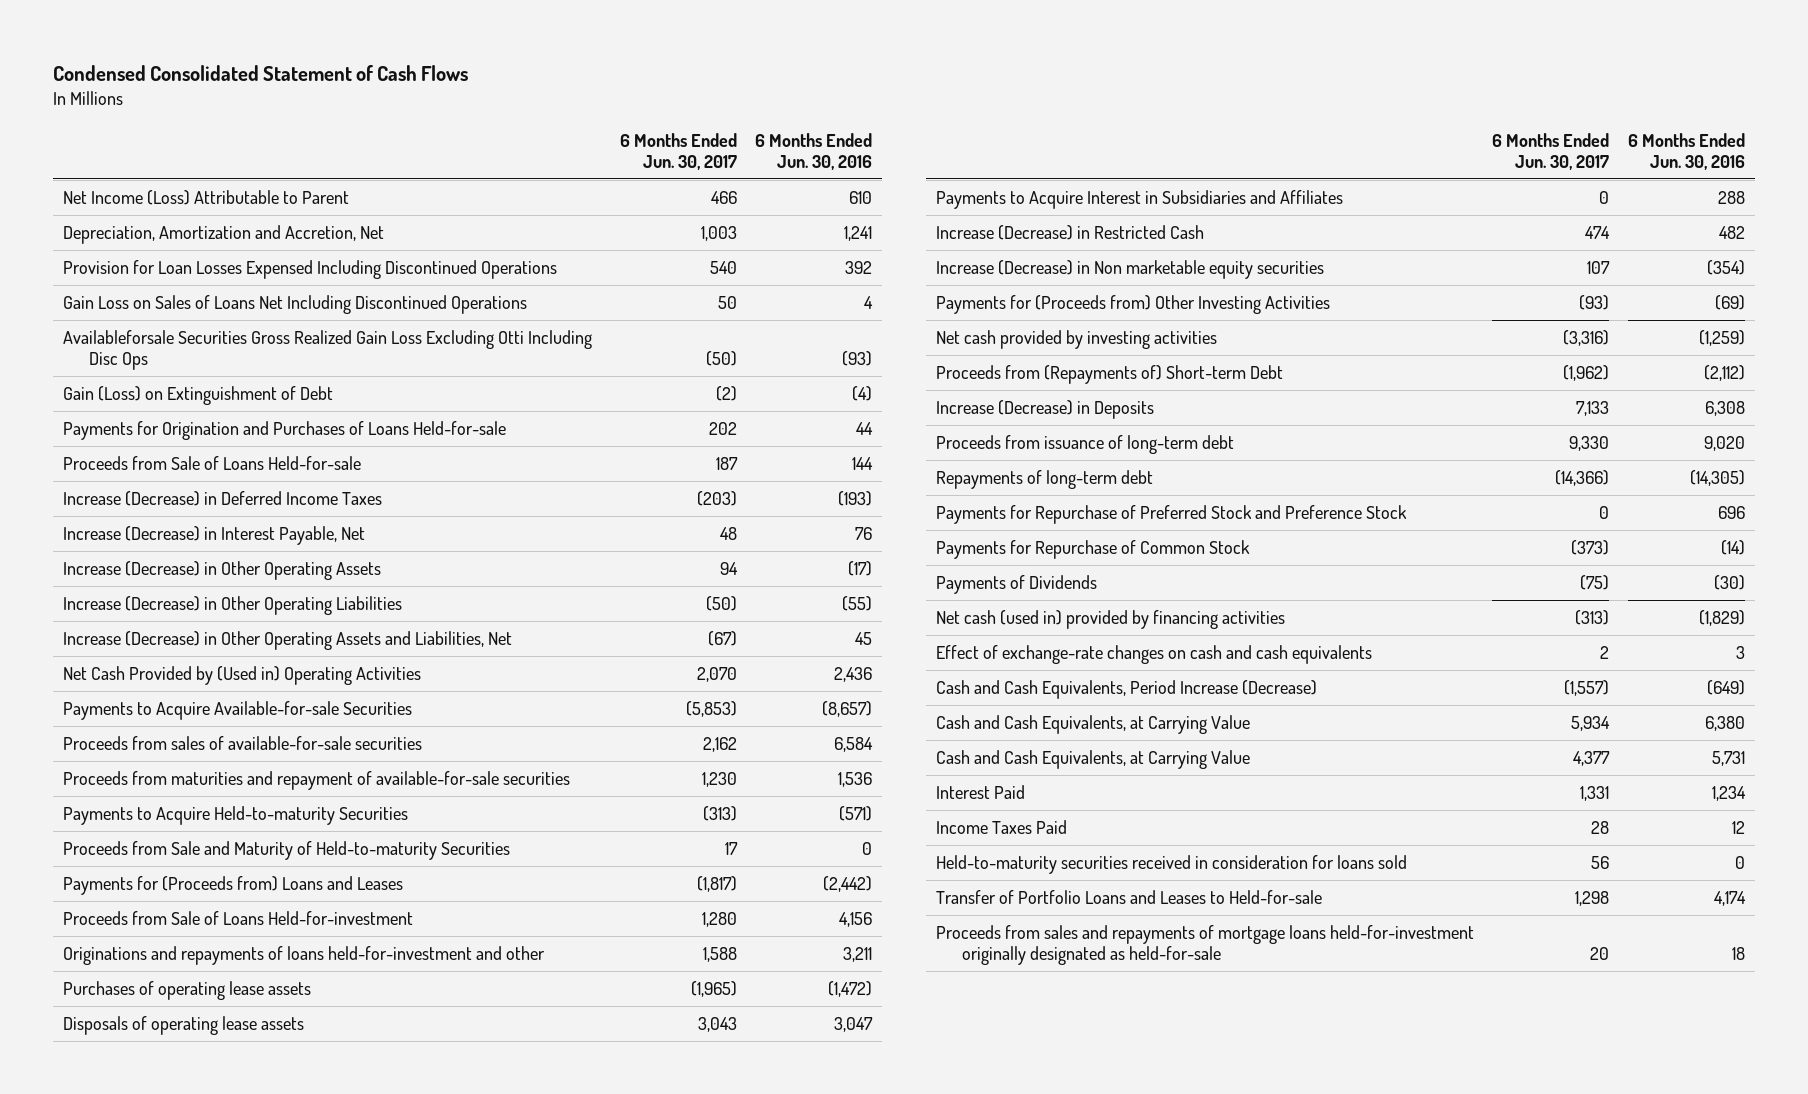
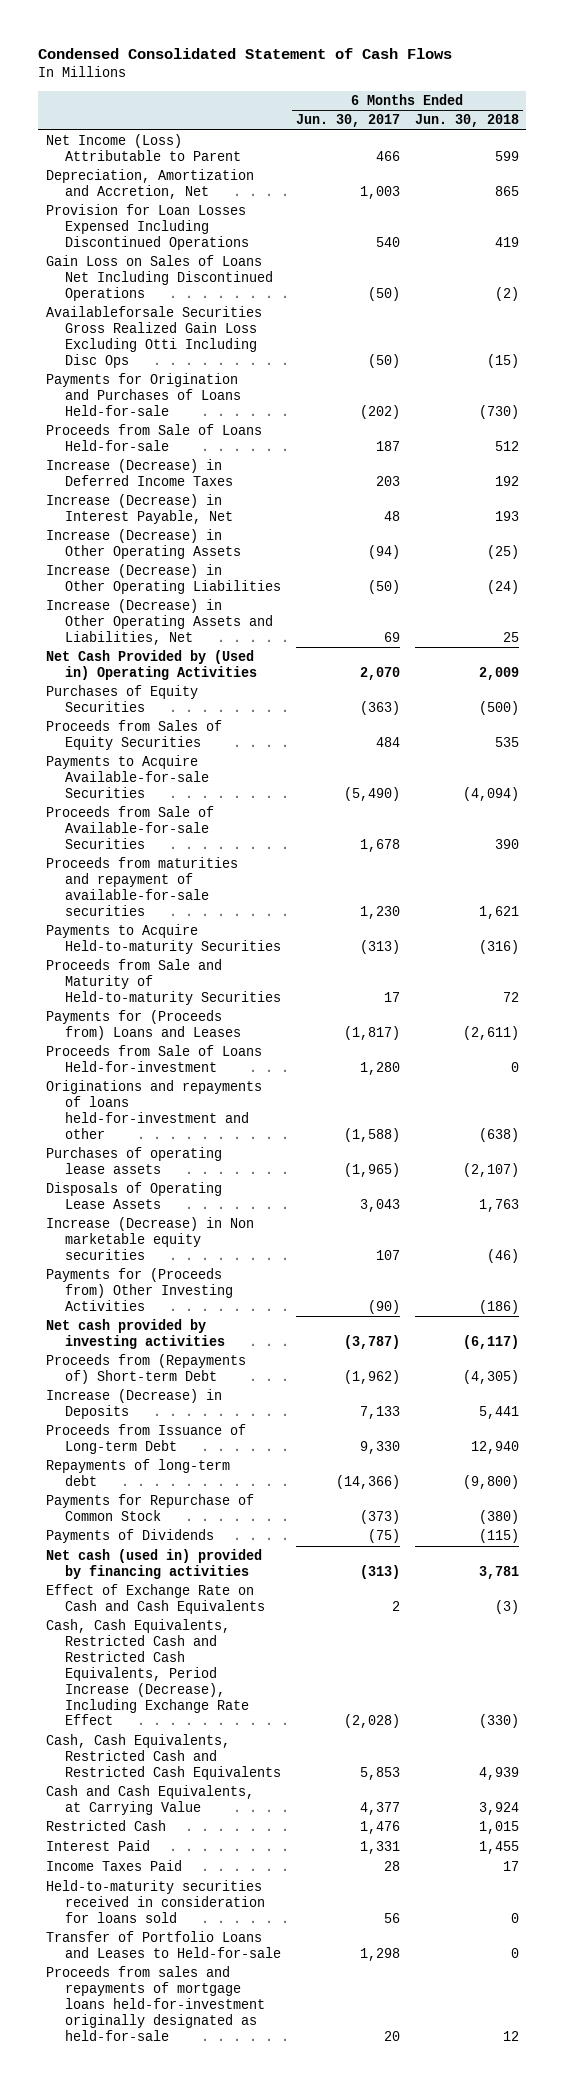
- | 6 Months Ended Jun. 30, 2017 | 6 Months Ended Jun. 30, 2016
+ | 6 Months Ended Jun. 30, 2017 | 6 Months Ended Jun. 30, 2018
- Gain Loss on Sales of Loans Net Including Discontinued Operations | 50 | 4
+ Gain Loss on Sales of Loans Net Including Discontinued Operations | (50) | (2)
- Gain (Loss) on Extinguishment of Debt | (2) | (4)
- Payments for Origination and Purchases of Loans Held-for-sale | 202 | 44
+ Payments for Origination and Purchases of Loans Held-for-sale | (202) | (730)
- Increase (Decrease) in Deferred Income Taxes | (203) | (193)
+ Increase (Decrease) in Deferred Income Taxes | 203 | 192
- Increase (Decrease) in Other Operating Assets | 94 | (17)
+ Increase (Decrease) in Other Operating Assets | (94) | (25)
- Increase (Decrease) in Other Operating Assets and Liabilities, Net | (67) | 45
+ Increase (Decrease) in Other Operating Assets and Liabilities, Net | 69 | 25
- Payments to Acquire Available-for-sale Securities | (5,853) | (8,657)
- Proceeds from sales of available-for-sale securities | 2,162 | 6,584
+ Purchases of Equity Securities | (363) | (500)
+ Proceeds from Sales of Equity Securities | 484 | 535
+ Payments to Acquire Available-for-sale Securities | (5,490) | (4,094)
+ Proceeds from Sale of Available-for-sale Securities | 1,678 | 390
- Originations and repayments of loans held-for-investment and other | 1,588 | 3,211
+ Originations and repayments of loans held-for-investment and other | (1,588) | (638)
- Disposals of operating lease assets | 3,043 | 3,047
- Payments to Acquire Interest in Subsidiaries and Affiliates | 0 | 288
- Increase (Decrease) in Restricted Cash | 474 | 482
+ Disposals of Operating Lease Assets | 3,043 | 1,763
- Payments for (Proceeds from) Other Investing Activities | (93) | (69)
- Net cash provided by investing activities | (3,316) | (1,259)
+ Payments for (Proceeds from) Other Investing Activities | (90) | (186)
+ Net cash provided by investing activities | (3,787) | (6,117)
- Proceeds from issuance of long-term debt | 9,330 | 9,020
+ Proceeds from Issuance of Long-term Debt | 9,330 | 12,940
- Payments for Repurchase of Preferred Stock and Preference Stock | 0 | 696
- Effect of exchange-rate changes on cash and cash equivalents | 2 | 3
- Cash and Cash Equivalents, Period Increase (Decrease) | (1,557) | (649)
- Cash and Cash Equivalents, at Carrying Value | 5,934 | 6,380
+ Effect of Exchange Rate on Cash and Cash Equivalents | 2 | (3)
+ Cash, Cash Equivalents, Restricted Cash and Restricted Cash Equivalents, Period Increase (Decrease), Including Exchange Rate Effect | (2,028) | (330)
+ Cash, Cash Equivalents, Restricted Cash and Restricted Cash Equivalents | 5,853 | 4,939
+ Restricted Cash | 1,476 | 1,015

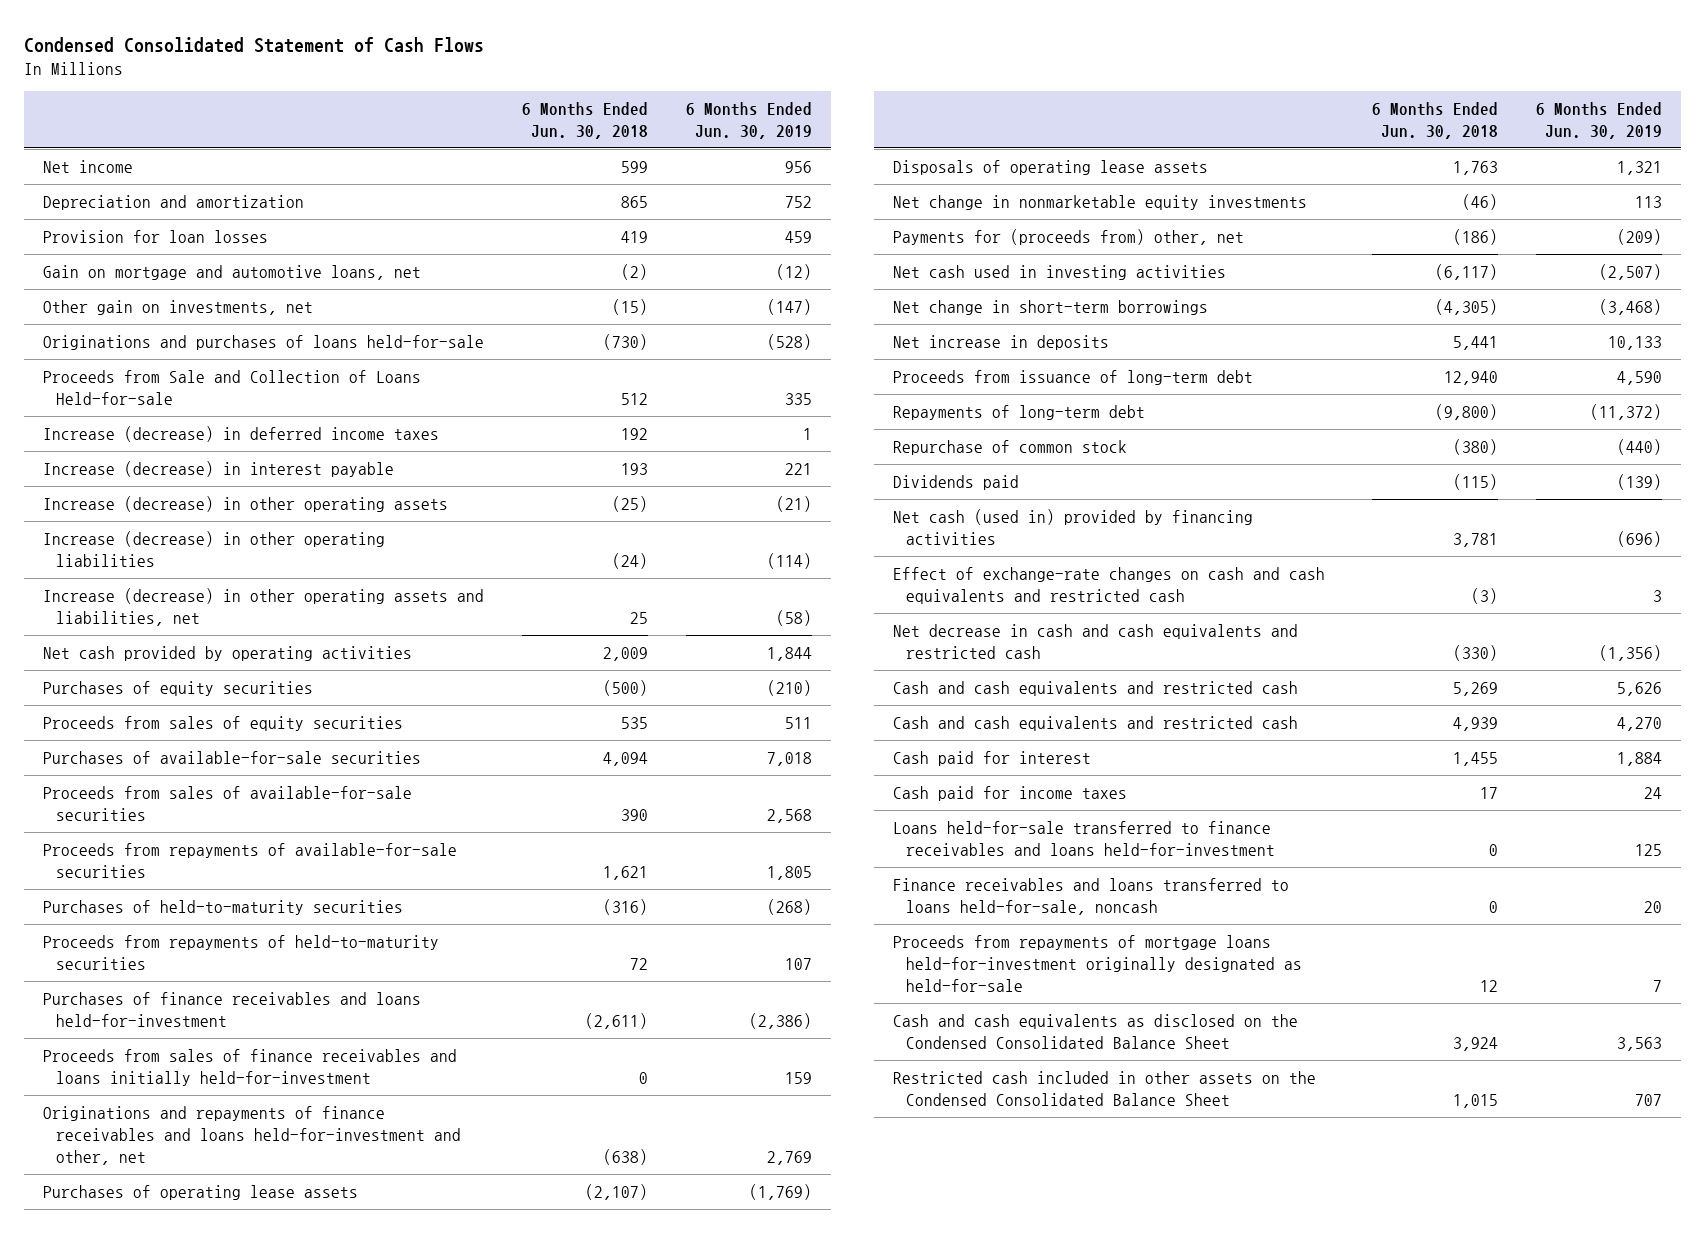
- | 6 Months Ended Jun. 30, 2017 | 6 Months Ended Jun. 30, 2018
+ | 6 Months Ended Jun. 30, 2018 | 6 Months Ended Jun. 30, 2019
- Net Income (Loss) Attributable to Parent | 466 | 599
- Depreciation, Amortization and Accretion, Net | 1,003 | 865
- Provision for Loan Losses Expensed Including Discontinued Operations | 540 | 419
- Gain Loss on Sales of Loans Net Including Discontinued Operations | (50) | (2)
- Availableforsale Securities Gross Realized Gain Loss Excluding Otti Including Disc Ops | (50) | (15)
- Payments for Origination and Purchases of Loans Held-for-sale | (202) | (730)
- Proceeds from Sale of Loans Held-for-sale | 187 | 512
- Increase (Decrease) in Deferred Income Taxes | 203 | 192
- Increase (Decrease) in Interest Payable, Net | 48 | 193
- Increase (Decrease) in Other Operating Assets | (94) | (25)
- Increase (Decrease) in Other Operating Liabilities | (50) | (24)
- Increase (Decrease) in Other Operating Assets and Liabilities, Net | 69 | 25
- Net Cash Provided by (Used in) Operating Activities | 2,070 | 2,009
- Purchases of Equity Securities | (363) | (500)
- Proceeds from Sales of Equity Securities | 484 | 535
- Payments to Acquire Available-for-sale Securities | (5,490) | (4,094)
- Proceeds from Sale of Available-for-sale Securities | 1,678 | 390
- Proceeds from maturities and repayment of available-for-sale securities | 1,230 | 1,621
- Payments to Acquire Held-to-maturity Securities | (313) | (316)
- Proceeds from Sale and Maturity of Held-to-maturity Securities | 17 | 72
- Payments for (Proceeds from) Loans and Leases | (1,817) | (2,611)
- Proceeds from Sale of Loans Held-for-investment | 1,280 | 0
- Originations and repayments of loans held-for-investment and other | (1,588) | (638)
+ Net income | 599 | 956
+ Depreciation and amortization | 865 | 752
+ Provision for loan losses | 419 | 459
+ Gain on mortgage and automotive loans, net | (2) | (12)
+ Other gain on investments, net | (15) | (147)
+ Originations and purchases of loans held-for-sale | (730) | (528)
+ Proceeds from Sale and Collection of Loans Held-for-sale | 512 | 335
+ Increase (decrease) in deferred income taxes | 192 | 1
+ Increase (decrease) in interest payable | 193 | 221
+ Increase (decrease) in other operating assets | (25) | (21)
+ Increase (decrease) in other operating liabilities | (24) | (114)
+ Increase (decrease) in other operating assets and liabilities, net | 25 | (58)
+ Net cash provided by operating activities | 2,009 | 1,844
+ Purchases of equity securities | (500) | (210)
+ Proceeds from sales of equity securities | 535 | 511
+ Purchases of available-for-sale securities | 4,094 | 7,018
+ Proceeds from sales of available-for-sale securities | 390 | 2,568
+ Proceeds from repayments of available-for-sale securities | 1,621 | 1,805
+ Purchases of held-to-maturity securities | (316) | (268)
+ Proceeds from repayments of held-to-maturity securities | 72 | 107
+ Purchases of finance receivables and loans held-for-investment | (2,611) | (2,386)
+ Proceeds from sales of finance receivables and loans initially held-for-investment | 0 | 159
+ Originations and repayments of finance receivables and loans held-for-investment and other, net | (638) | 2,769
- Disposals of Operating Lease Assets | 3,043 | 1,763
- Increase (Decrease) in Non marketable equity securities | 107 | (46)
- Payments for (Proceeds from) Other Investing Activities | (90) | (186)
- Net cash provided by investing activities | (3,787) | (6,117)
- Proceeds from (Repayments of) Short-term Debt | (1,962) | (4,305)
- Increase (Decrease) in Deposits | 7,133 | 5,441
- Proceeds from Issuance of Long-term Debt | 9,330 | 12,940
+ Disposals of operating lease assets | 1,763 | 1,321
+ Net change in nonmarketable equity investments | (46) | 113
+ Payments for (proceeds from) other, net | (186) | (209)
+ Net cash used in investing activities | (6,117) | (2,507)
+ Net change in short-term borrowings | (4,305) | (3,468)
+ Net increase in deposits | 5,441 | 10,133
+ Proceeds from issuance of long-term debt | 12,940 | 4,590
- Payments for Repurchase of Common Stock | (373) | (380)
- Payments of Dividends | (75) | (115)
+ Repurchase of common stock | (380) | (440)
+ Dividends paid | (115) | (139)
- Effect of Exchange Rate on Cash and Cash Equivalents | 2 | (3)
- Cash, Cash Equivalents, Restricted Cash and Restricted Cash Equivalents, Period Increase (Decrease), Including Exchange Rate Effect | (2,028) | (330)
- Cash, Cash Equivalents, Restricted Cash and Restricted Cash Equivalents | 5,853 | 4,939
- Cash and Cash Equivalents, at Carrying Value | 4,377 | 3,924
- Restricted Cash | 1,476 | 1,015
- Interest Paid | 1,331 | 1,455
- Income Taxes Paid | 28 | 17
- Held-to-maturity securities received in consideration for loans sold | 56 | 0
- Transfer of Portfolio Loans and Leases to Held-for-sale | 1,298 | 0
- Proceeds from sales and repayments of mortgage loans held-for-investment originally designated as held-for-sale | 20 | 12
+ Effect of exchange-rate changes on cash and cash equivalents and restricted cash | (3) | 3
+ Net decrease in cash and cash equivalents and restricted cash | (330) | (1,356)
+ Cash and cash equivalents and restricted cash | 5,269 | 5,626
+ Cash and cash equivalents and restricted cash | 4,939 | 4,270
+ Cash paid for interest | 1,455 | 1,884
+ Cash paid for income taxes | 17 | 24
+ Loans held-for-sale transferred to finance receivables and loans held-for-investment | 0 | 125
+ Finance receivables and loans transferred to loans held-for-sale, noncash | 0 | 20
+ Proceeds from repayments of mortgage loans held-for-investment originally designated as held-for-sale | 12 | 7
+ Cash and cash equivalents as disclosed on the Condensed Consolidated Balance Sheet | 3,924 | 3,563
+ Restricted cash included in other assets on the Condensed Consolidated Balance Sheet | 1,015 | 707

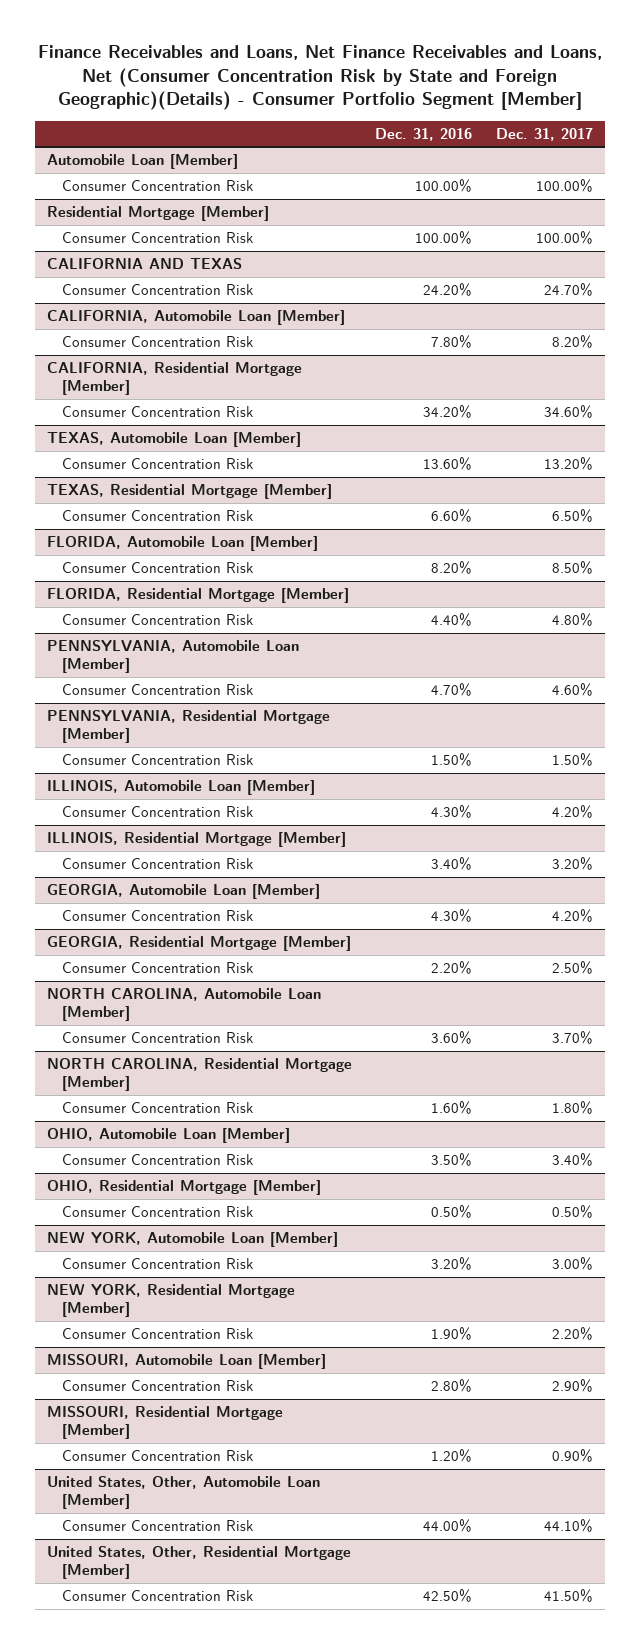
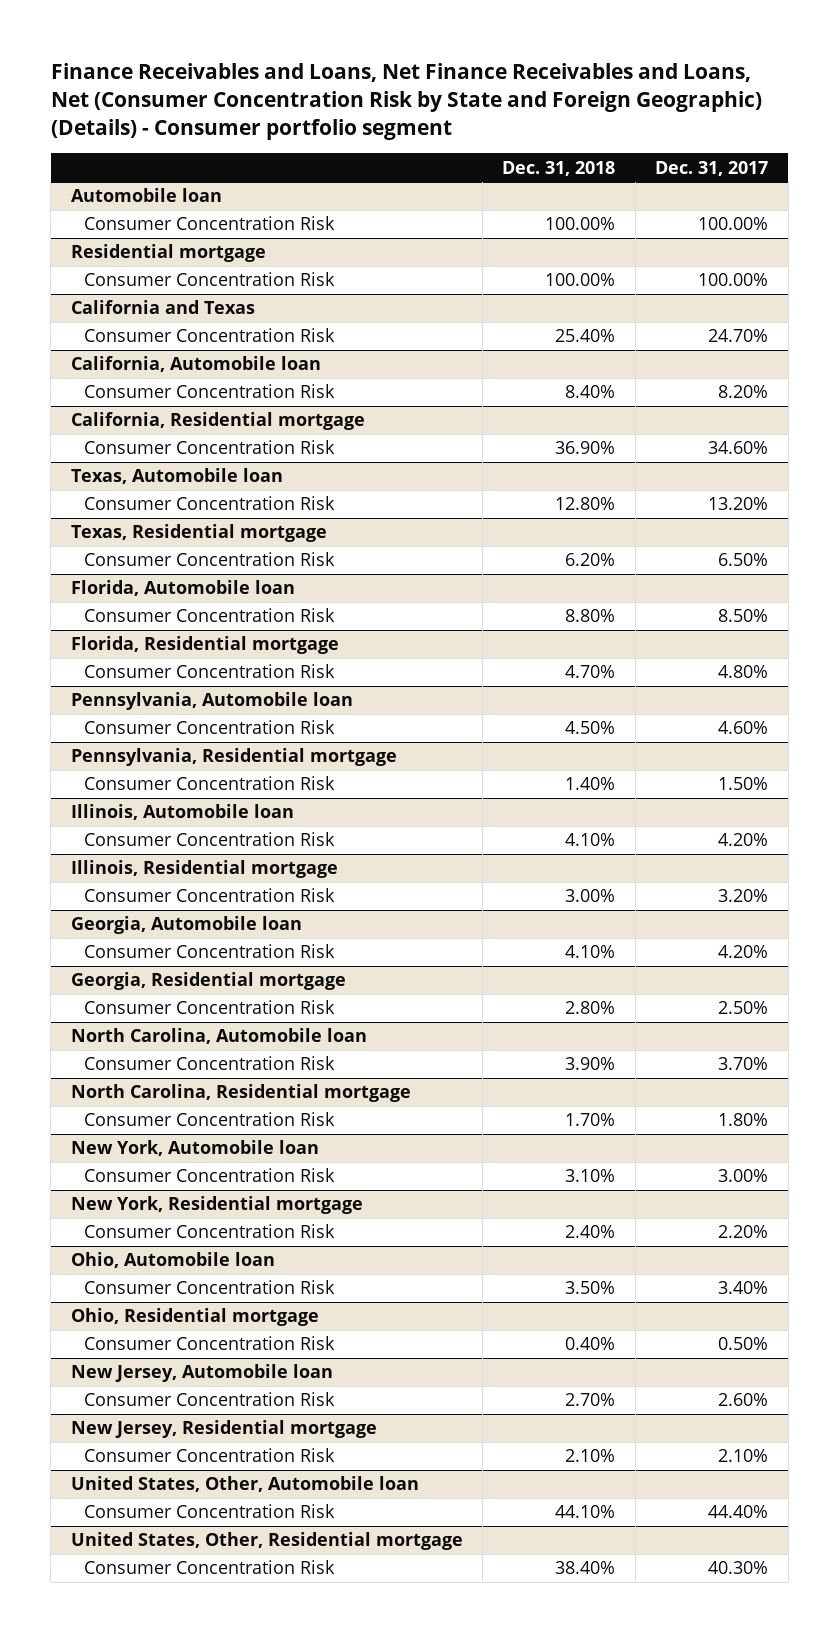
- Finance Receivables and Loans, Net Finance Receivables and Loans, Net (Consumer Concentration Risk by State and Foreign Geographic)(Details) - Consumer Portfolio Segment [Member]
+ Finance Receivables and Loans, Net Finance Receivables and Loans, Net (Consumer Concentration Risk by State and Foreign Geographic) (Details) - Consumer portfolio segment
- | Dec. 31, 2016 | Dec. 31, 2017
+ | Dec. 31, 2018 | Dec. 31, 2017
- Automobile Loan [Member]
+ Automobile loan
- Residential Mortgage [Member]
+ Residential mortgage
- CALIFORNIA AND TEXAS
+ California and Texas
- CALIFORNIA, Automobile Loan [Member]
+ California, Automobile loan
- CALIFORNIA, Residential Mortgage [Member]
+ California, Residential mortgage
- TEXAS, Automobile Loan [Member]
+ Texas, Automobile loan
- TEXAS, Residential Mortgage [Member]
+ Texas, Residential mortgage
- FLORIDA, Automobile Loan [Member]
+ Florida, Automobile loan
- FLORIDA, Residential Mortgage [Member]
+ Florida, Residential mortgage
- PENNSYLVANIA, Automobile Loan [Member]
+ Pennsylvania, Automobile loan
- PENNSYLVANIA, Residential Mortgage [Member]
+ Pennsylvania, Residential mortgage
- ILLINOIS, Automobile Loan [Member]
+ Illinois, Automobile loan
- ILLINOIS, Residential Mortgage [Member]
+ Illinois, Residential mortgage
- GEORGIA, Automobile Loan [Member]
+ Georgia, Automobile loan
- GEORGIA, Residential Mortgage [Member]
+ Georgia, Residential mortgage
- NORTH CAROLINA, Automobile Loan [Member]
+ North Carolina, Automobile loan
- NORTH CAROLINA, Residential Mortgage [Member]
+ North Carolina, Residential mortgage
- OHIO, Automobile Loan [Member]
- Consumer Concentration Risk | 3.50% | 3.40%
- OHIO, Residential Mortgage [Member]
- Consumer Concentration Risk | 0.50% | 0.50%
- NEW YORK, Automobile Loan [Member]
+ New York, Automobile loan
- NEW YORK, Residential Mortgage [Member]
+ New York, Residential mortgage
- MISSOURI, Automobile Loan [Member]
- Consumer Concentration Risk | 2.80% | 2.90%
- MISSOURI, Residential Mortgage [Member]
- Consumer Concentration Risk | 1.20% | 0.90%
- United States, Other, Automobile Loan [Member]
- Consumer Concentration Risk | 44.00% | 44.10%
- United States, Other, Residential Mortgage [Member]
- Consumer Concentration Risk | 42.50% | 41.50%
+ Ohio, Automobile loan
+ Consumer Concentration Risk | 3.50% | 3.40%
+ Ohio, Residential mortgage
+ Consumer Concentration Risk | 0.40% | 0.50%
+ New Jersey, Automobile loan
+ Consumer Concentration Risk | 2.70% | 2.60%
+ New Jersey, Residential mortgage
+ Consumer Concentration Risk | 2.10% | 2.10%
+ United States, Other, Automobile loan
+ Consumer Concentration Risk | 44.10% | 44.40%
+ United States, Other, Residential mortgage
+ Consumer Concentration Risk | 38.40% | 40.30%

